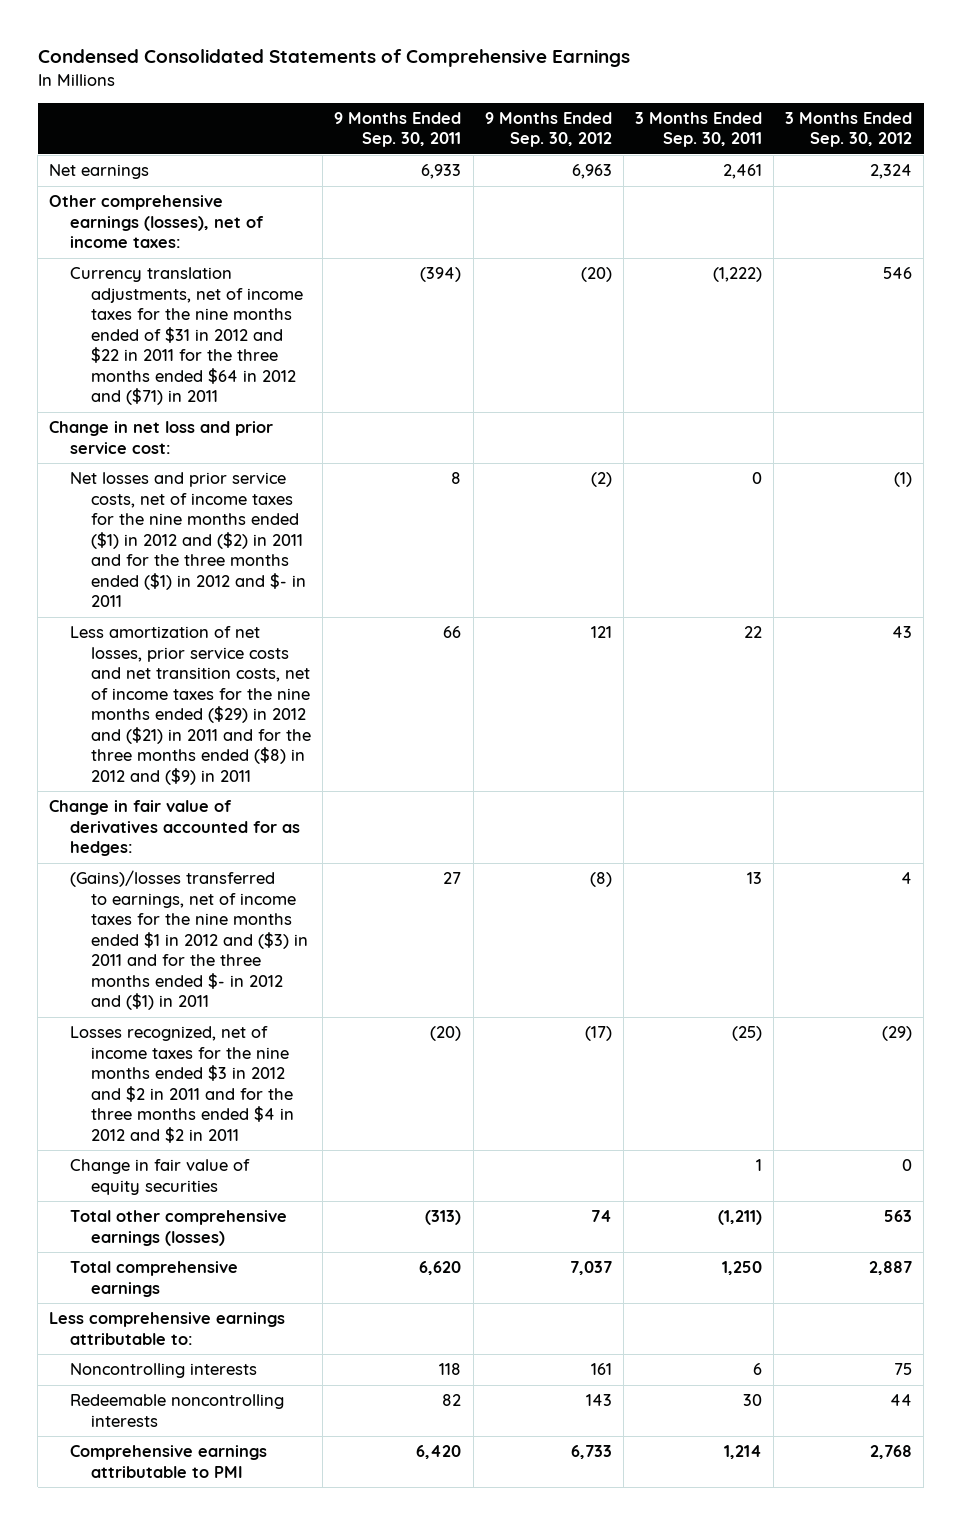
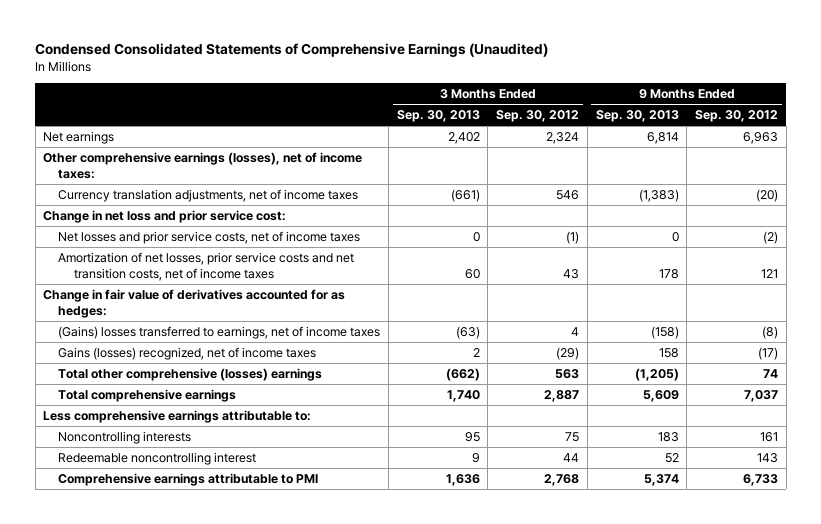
- Condensed Consolidated Statements of Comprehensive Earnings
+ Condensed Consolidated Statements of Comprehensive Earnings (Unaudited)
- | 9 Months Ended Sep. 30, 2011 | 9 Months Ended Sep. 30, 2012 | 3 Months Ended Sep. 30, 2011 | 3 Months Ended Sep. 30, 2012
+ | 3 Months Ended Sep. 30, 2013 | 3 Months Ended Sep. 30, 2012 | 9 Months Ended Sep. 30, 2013 | 9 Months Ended Sep. 30, 2012
- Currency translation adjustments, net of income taxes for the nine months ended of $31 in 2012 and $22 in 2011 for the three months ended $64 in 2012 and ($71) in 2011 | (394) | (20) | (1,222) | 546
+ Currency translation adjustments, net of income taxes | (661) | 546 | (1,383) | (20)
- Net losses and prior service costs, net of income taxes for the nine months ended ($1) in 2012 and ($2) in 2011 and for the three months ended ($1) in 2012 and $- in 2011 | 8 | (2) | 0 | (1)
- Less amortization of net losses, prior service costs and net transition costs, net of income taxes for the nine months ended ($29) in 2012 and ($21) in 2011 and for the three months ended ($8) in 2012 and ($9) in 2011 | 66 | 121 | 22 | 43
+ Net losses and prior service costs, net of income taxes | 0 | (1) | 0 | (2)
+ Amortization of net losses, prior service costs and net transition costs, net of income taxes | 60 | 43 | 178 | 121
- (Gains)/losses transferred to earnings, net of income taxes for the nine months ended $1 in 2012 and ($3) in 2011 and for the three months ended $- in 2012 and ($1) in 2011 | 27 | (8) | 13 | 4
- Losses recognized, net of income taxes for the nine months ended $3 in 2012 and $2 in 2011 and for the three months ended $4 in 2012 and $2 in 2011 | (20) | (17) | (25) | (29)
- Change in fair value of equity securities | | | 1 | 0
- Total other comprehensive earnings (losses) | (313) | 74 | (1,211) | 563
+ (Gains) losses transferred to earnings, net of income taxes | (63) | 4 | (158) | (8)
+ Gains (losses) recognized, net of income taxes | 2 | (29) | 158 | (17)
+ Total other comprehensive (losses) earnings | (662) | 563 | (1,205) | 74
- Redeemable noncontrolling interests | 82 | 143 | 30 | 44
+ Redeemable noncontrolling interest | 9 | 44 | 52 | 143

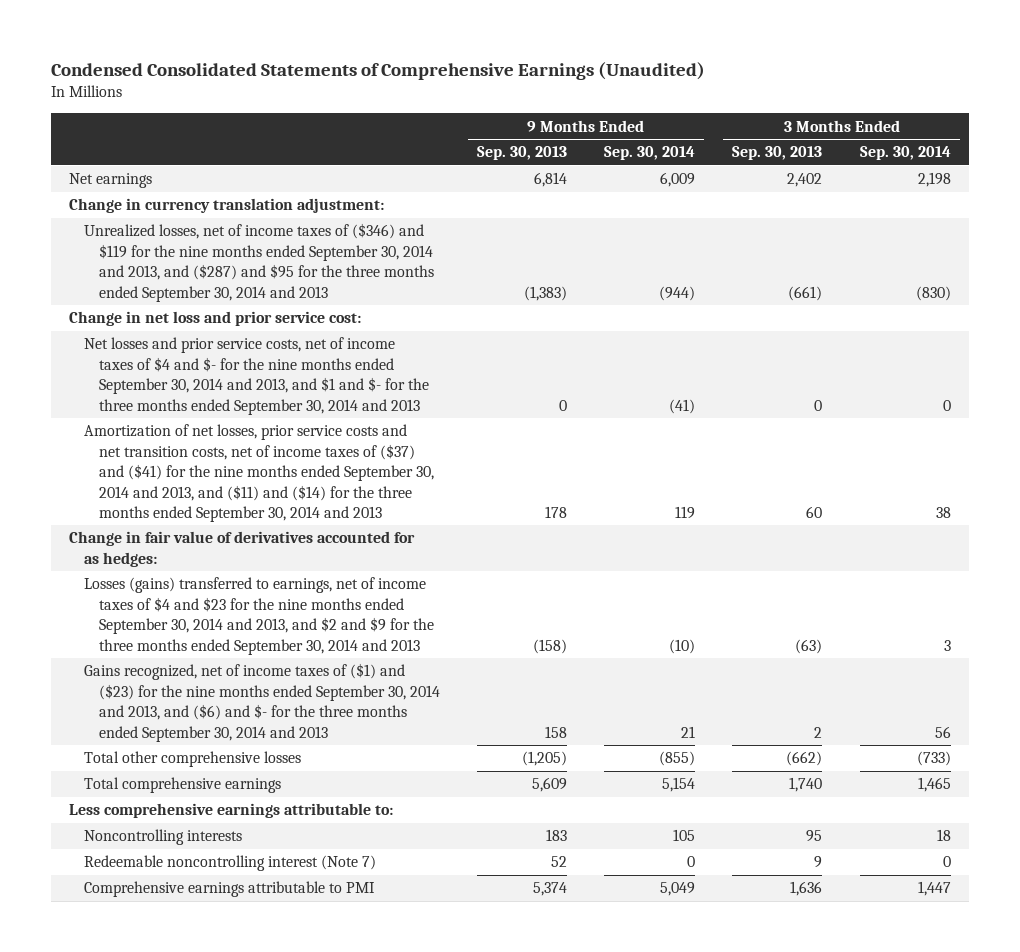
- | 3 Months Ended Sep. 30, 2013 | 3 Months Ended Sep. 30, 2012 | 9 Months Ended Sep. 30, 2013 | 9 Months Ended Sep. 30, 2012
+ | 9 Months Ended Sep. 30, 2013 | 9 Months Ended Sep. 30, 2014 | 3 Months Ended Sep. 30, 2013 | 3 Months Ended Sep. 30, 2014
- Other comprehensive earnings (losses), net of income taxes:
- Currency translation adjustments, net of income taxes | (661) | 546 | (1,383) | (20)
+ Change in currency translation adjustment:
+ Unrealized losses, net of income taxes of ($346) and $119 for the nine months ended September 30, 2014 and 2013, and ($287) and $95 for the three months ended September 30, 2014 and 2013 | (1,383) | (944) | (661) | (830)
- Net losses and prior service costs, net of income taxes | 0 | (1) | 0 | (2)
- Amortization of net losses, prior service costs and net transition costs, net of income taxes | 60 | 43 | 178 | 121
+ Net losses and prior service costs, net of income taxes of $4 and $- for the nine months ended September 30, 2014 and 2013, and $1 and $- for the three months ended September 30, 2014 and 2013 | 0 | (41) | 0 | 0
+ Amortization of net losses, prior service costs and net transition costs, net of income taxes of ($37) and ($41) for the nine months ended September 30, 2014 and 2013, and ($11) and ($14) for the three months ended September 30, 2014 and 2013 | 178 | 119 | 60 | 38
- (Gains) losses transferred to earnings, net of income taxes | (63) | 4 | (158) | (8)
- Gains (losses) recognized, net of income taxes | 2 | (29) | 158 | (17)
- Total other comprehensive (losses) earnings | (662) | 563 | (1,205) | 74
+ Losses (gains) transferred to earnings, net of income taxes of $4 and $23 for the nine months ended September 30, 2014 and 2013, and $2 and $9 for the three months ended September 30, 2014 and 2013 | (158) | (10) | (63) | 3
+ Gains recognized, net of income taxes of ($1) and ($23) for the nine months ended September 30, 2014 and 2013, and ($6) and $- for the three months ended September 30, 2014 and 2013 | 158 | 21 | 2 | 56
+ Total other comprehensive losses | (1,205) | (855) | (662) | (733)
- Redeemable noncontrolling interest | 9 | 44 | 52 | 143
+ Redeemable noncontrolling interest (Note 7) | 52 | 0 | 9 | 0

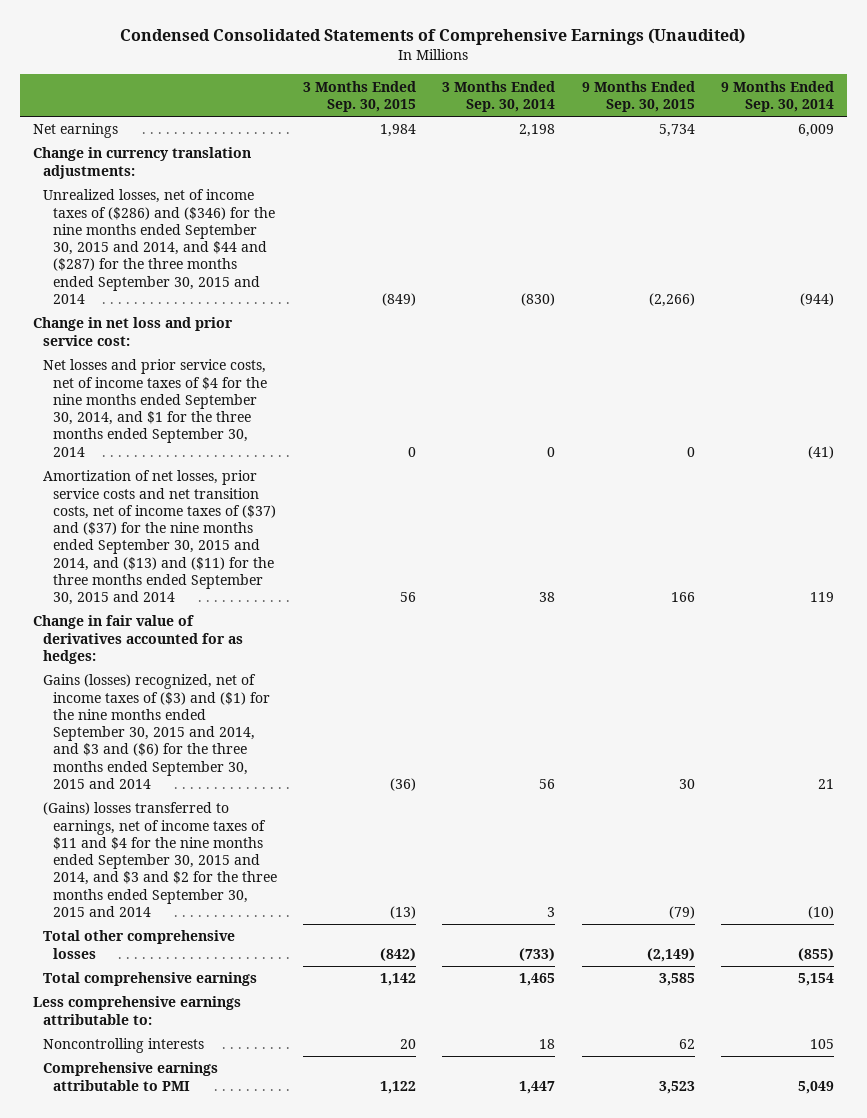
- | 9 Months Ended Sep. 30, 2013 | 9 Months Ended Sep. 30, 2014 | 3 Months Ended Sep. 30, 2013 | 3 Months Ended Sep. 30, 2014
+ | 3 Months Ended Sep. 30, 2015 | 3 Months Ended Sep. 30, 2014 | 9 Months Ended Sep. 30, 2015 | 9 Months Ended Sep. 30, 2014
- Change in currency translation adjustment:
- Unrealized losses, net of income taxes of ($346) and $119 for the nine months ended September 30, 2014 and 2013, and ($287) and $95 for the three months ended September 30, 2014 and 2013 | (1,383) | (944) | (661) | (830)
+ Change in currency translation adjustments:
+ Unrealized losses, net of income taxes of ($286) and ($346) for the nine months ended September 30, 2015 and 2014, and $44 and ($287) for the three months ended September 30, 2015 and 2014 | (849) | (830) | (2,266) | (944)
- Net losses and prior service costs, net of income taxes of $4 and $- for the nine months ended September 30, 2014 and 2013, and $1 and $- for the three months ended September 30, 2014 and 2013 | 0 | (41) | 0 | 0
- Amortization of net losses, prior service costs and net transition costs, net of income taxes of ($37) and ($41) for the nine months ended September 30, 2014 and 2013, and ($11) and ($14) for the three months ended September 30, 2014 and 2013 | 178 | 119 | 60 | 38
+ Net losses and prior service costs, net of income taxes of $4 for the nine months ended September 30, 2014, and $1 for the three months ended September 30, 2014 | 0 | 0 | 0 | (41)
+ Amortization of net losses, prior service costs and net transition costs, net of income taxes of ($37) and ($37) for the nine months ended September 30, 2015 and 2014, and ($13) and ($11) for the three months ended September 30, 2015 and 2014 | 56 | 38 | 166 | 119
- Losses (gains) transferred to earnings, net of income taxes of $4 and $23 for the nine months ended September 30, 2014 and 2013, and $2 and $9 for the three months ended September 30, 2014 and 2013 | (158) | (10) | (63) | 3
- Gains recognized, net of income taxes of ($1) and ($23) for the nine months ended September 30, 2014 and 2013, and ($6) and $- for the three months ended September 30, 2014 and 2013 | 158 | 21 | 2 | 56
+ Gains (losses) recognized, net of income taxes of ($3) and ($1) for the nine months ended September 30, 2015 and 2014, and $3 and ($6) for the three months ended September 30, 2015 and 2014 | (36) | 56 | 30 | 21
+ (Gains) losses transferred to earnings, net of income taxes of $11 and $4 for the nine months ended September 30, 2015 and 2014, and $3 and $2 for the three months ended September 30, 2015 and 2014 | (13) | 3 | (79) | (10)
- Redeemable noncontrolling interest (Note 7) | 52 | 0 | 9 | 0

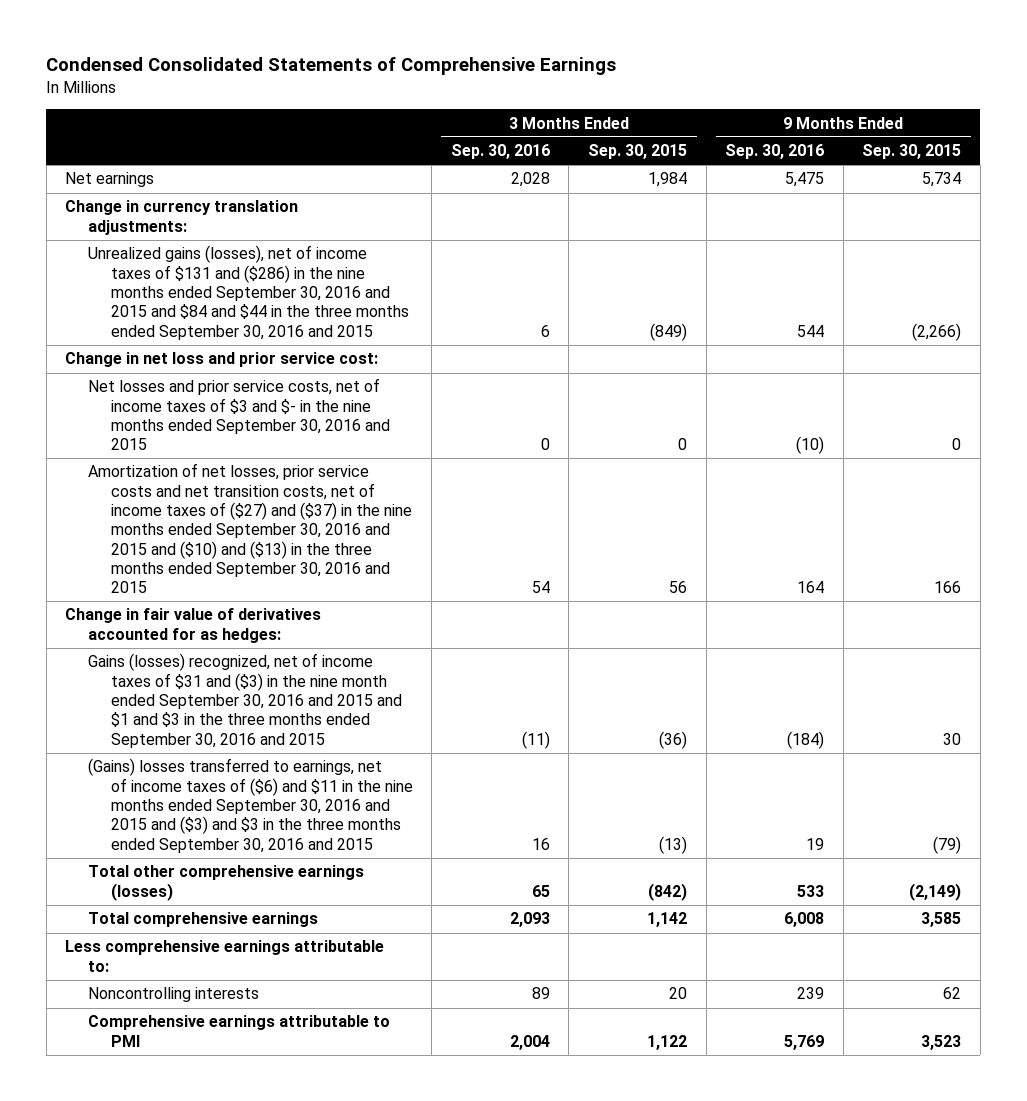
- Condensed Consolidated Statements of Comprehensive Earnings (Unaudited)
+ Condensed Consolidated Statements of Comprehensive Earnings
- | 3 Months Ended Sep. 30, 2015 | 3 Months Ended Sep. 30, 2014 | 9 Months Ended Sep. 30, 2015 | 9 Months Ended Sep. 30, 2014
+ | 3 Months Ended Sep. 30, 2016 | 3 Months Ended Sep. 30, 2015 | 9 Months Ended Sep. 30, 2016 | 9 Months Ended Sep. 30, 2015
- Unrealized losses, net of income taxes of ($286) and ($346) for the nine months ended September 30, 2015 and 2014, and $44 and ($287) for the three months ended September 30, 2015 and 2014 | (849) | (830) | (2,266) | (944)
+ Unrealized gains (losses), net of income taxes of $131 and ($286) in the nine months ended September 30, 2016 and 2015 and $84 and $44 in the three months ended September 30, 2016 and 2015 | 6 | (849) | 544 | (2,266)
- Net losses and prior service costs, net of income taxes of $4 for the nine months ended September 30, 2014, and $1 for the three months ended September 30, 2014 | 0 | 0 | 0 | (41)
- Amortization of net losses, prior service costs and net transition costs, net of income taxes of ($37) and ($37) for the nine months ended September 30, 2015 and 2014, and ($13) and ($11) for the three months ended September 30, 2015 and 2014 | 56 | 38 | 166 | 119
+ Net losses and prior service costs, net of income taxes of $3 and $- in the nine months ended September 30, 2016 and 2015 | 0 | 0 | (10) | 0
+ Amortization of net losses, prior service costs and net transition costs, net of income taxes of ($27) and ($37) in the nine months ended September 30, 2016 and 2015 and ($10) and ($13) in the three months ended September 30, 2016 and 2015 | 54 | 56 | 164 | 166
- Gains (losses) recognized, net of income taxes of ($3) and ($1) for the nine months ended September 30, 2015 and 2014, and $3 and ($6) for the three months ended September 30, 2015 and 2014 | (36) | 56 | 30 | 21
- (Gains) losses transferred to earnings, net of income taxes of $11 and $4 for the nine months ended September 30, 2015 and 2014, and $3 and $2 for the three months ended September 30, 2015 and 2014 | (13) | 3 | (79) | (10)
- Total other comprehensive losses | (842) | (733) | (2,149) | (855)
+ Gains (losses) recognized, net of income taxes of $31 and ($3) in the nine month ended September 30, 2016 and 2015 and $1 and $3 in the three months ended September 30, 2016 and 2015 | (11) | (36) | (184) | 30
+ (Gains) losses transferred to earnings, net of income taxes of ($6) and $11 in the nine months ended September 30, 2016 and 2015 and ($3) and $3 in the three months ended September 30, 2016 and 2015 | 16 | (13) | 19 | (79)
+ Total other comprehensive earnings (losses) | 65 | (842) | 533 | (2,149)

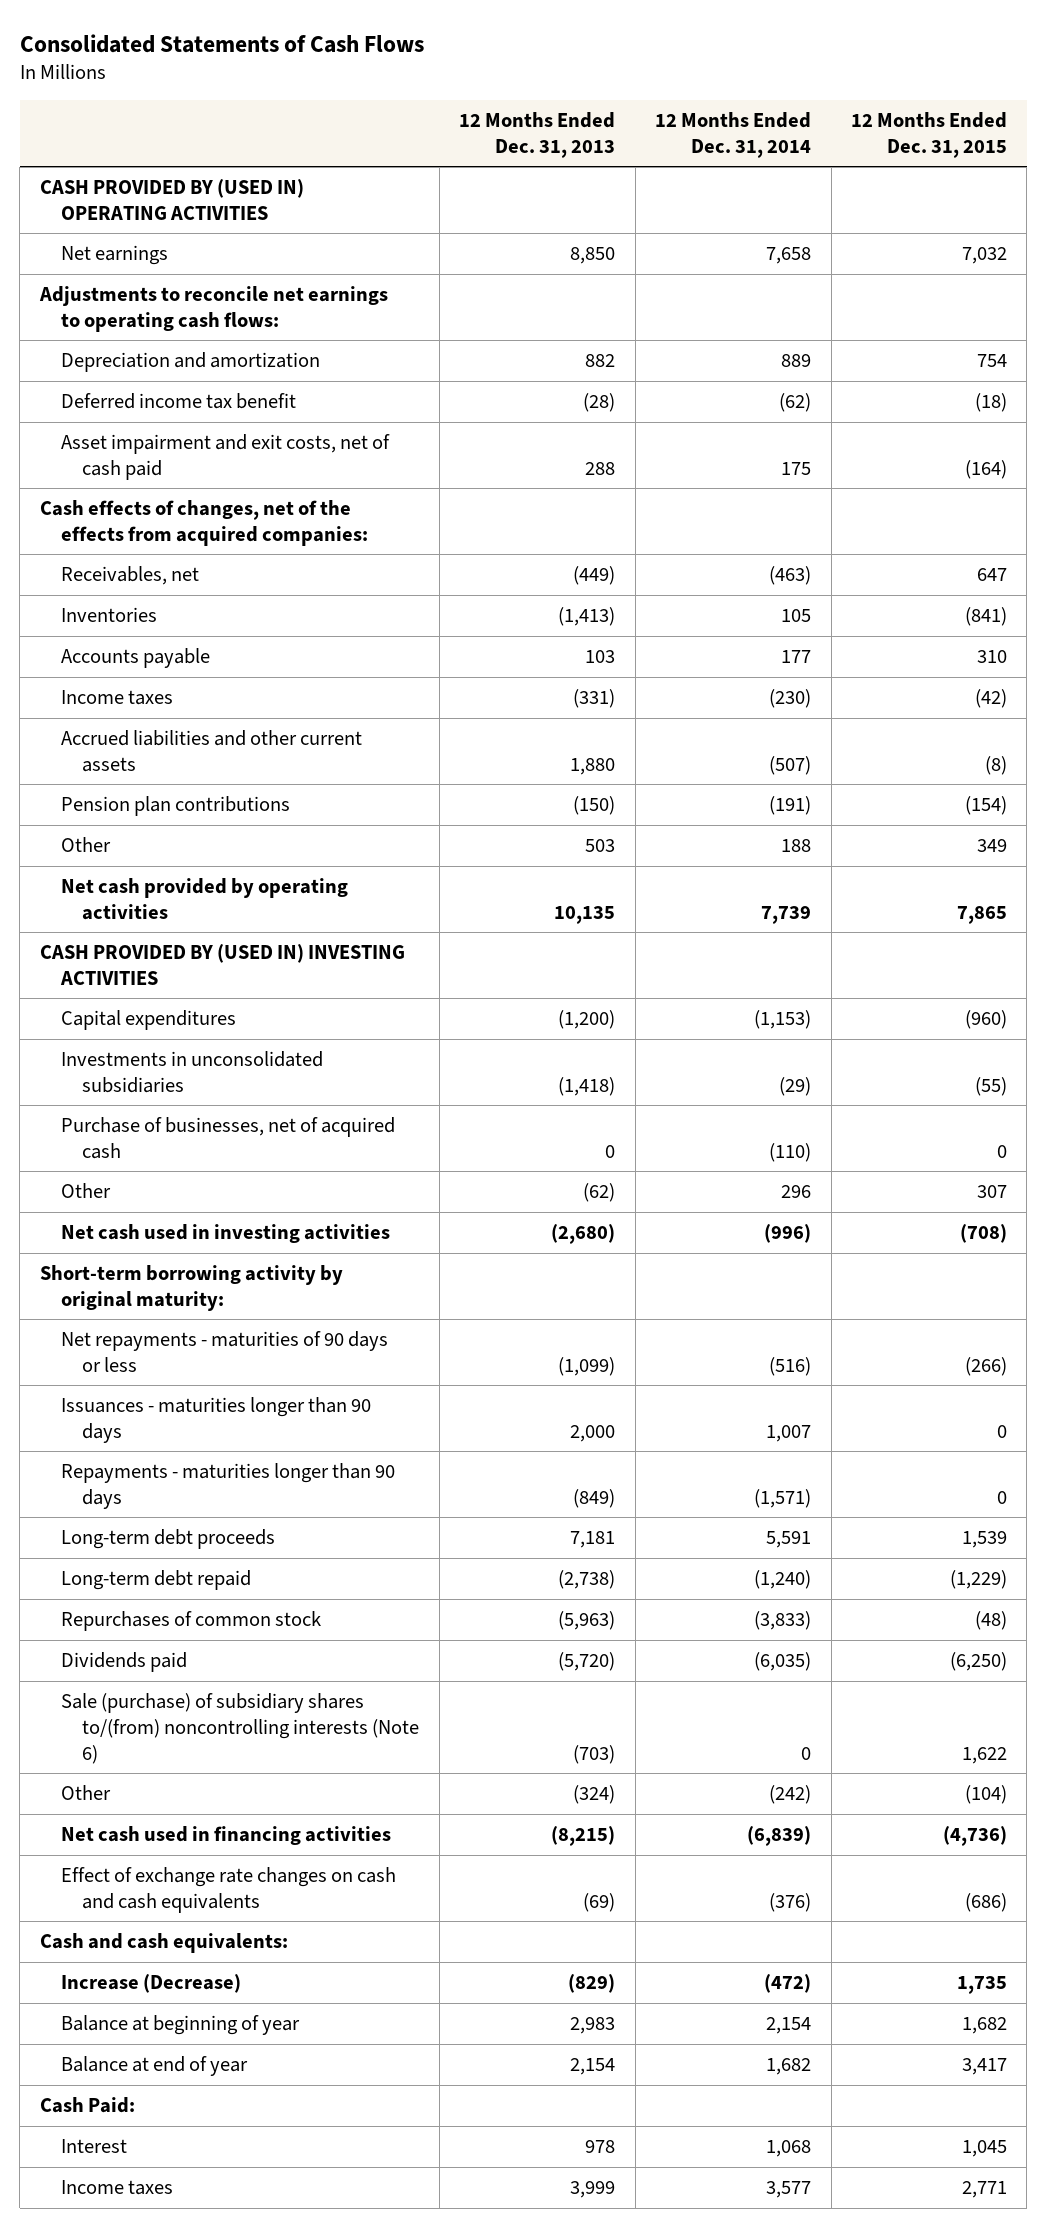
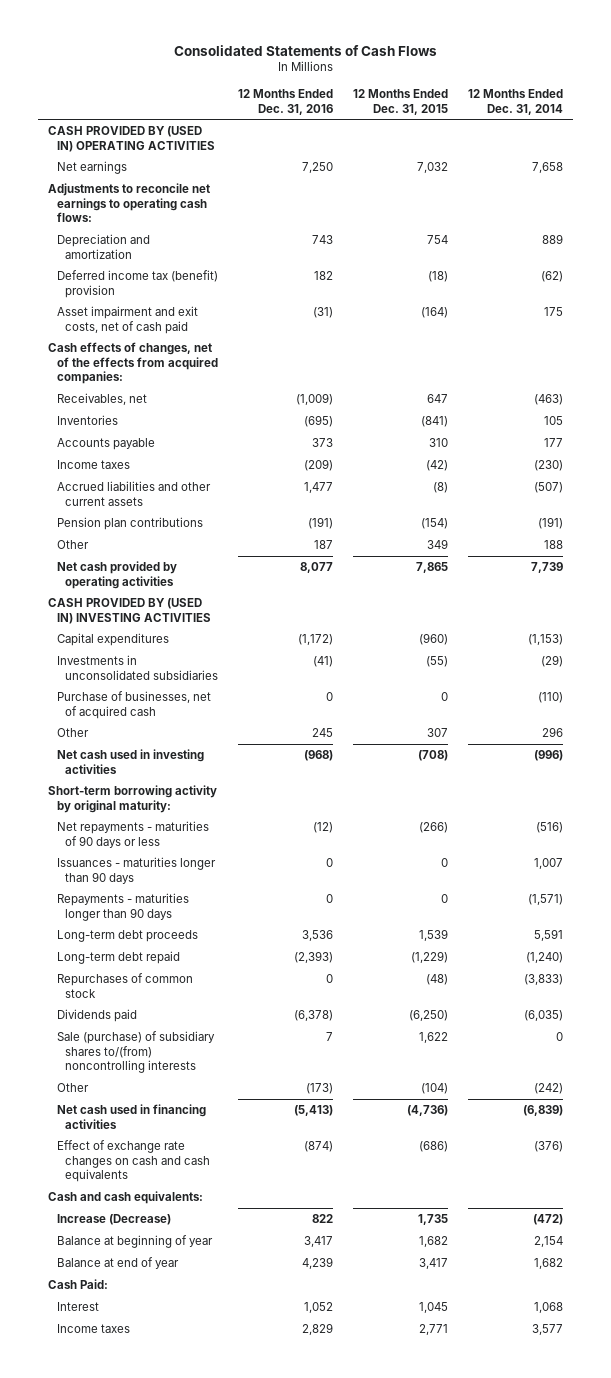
- | 12 Months Ended Dec. 31, 2013 | 12 Months Ended Dec. 31, 2014 | 12 Months Ended Dec. 31, 2015
+ | 12 Months Ended Dec. 31, 2016 | 12 Months Ended Dec. 31, 2015 | 12 Months Ended Dec. 31, 2014
- Deferred income tax benefit | (28) | (62) | (18)
+ Deferred income tax (benefit) provision | 182 | (18) | (62)
- Sale (purchase) of subsidiary shares to/(from) noncontrolling interests (Note 6) | (703) | 0 | 1,622
+ Sale (purchase) of subsidiary shares to/(from) noncontrolling interests | 7 | 1,622 | 0

